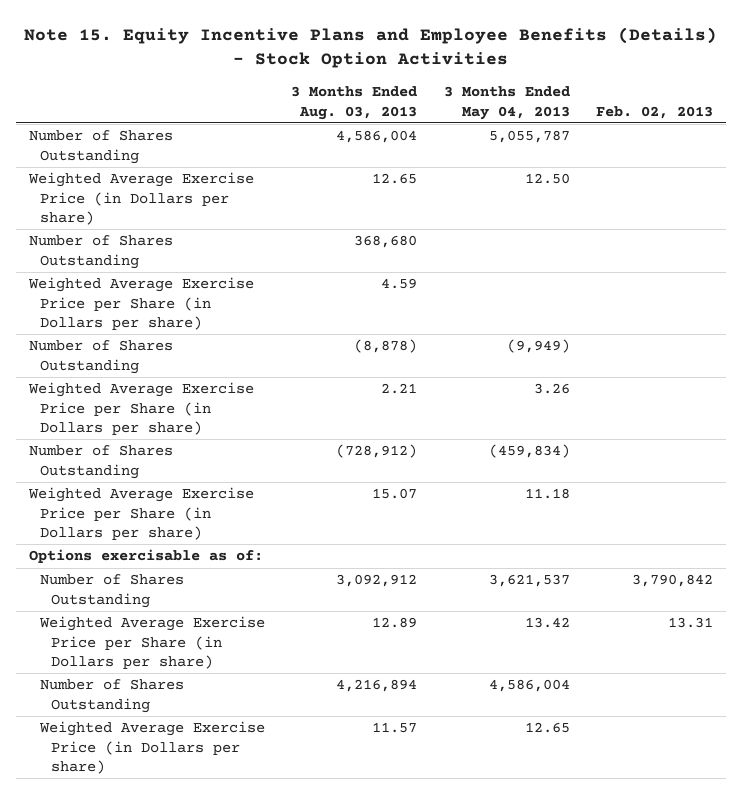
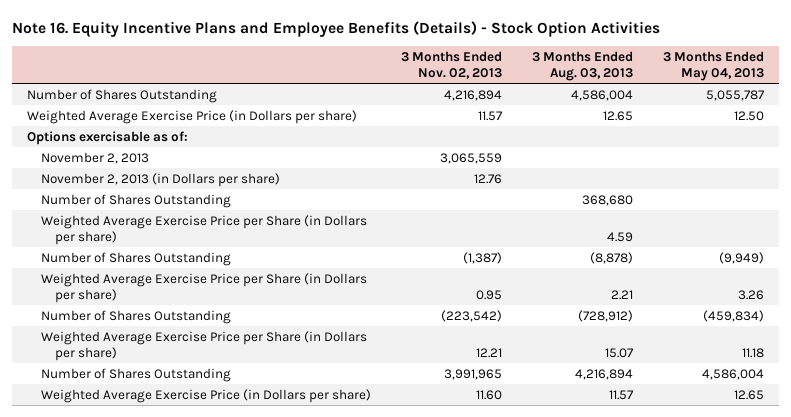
- Note 15. Equity Incentive Plans and Employee Benefits (Details) - Stock Option Activities
+ Note 16. Equity Incentive Plans and Employee Benefits (Details) - Stock Option Activities
- | 3 Months Ended Aug. 03, 2013 | 3 Months Ended May 04, 2013 | Feb. 02, 2013
+ | 3 Months Ended Nov. 02, 2013 | 3 Months Ended Aug. 03, 2013 | 3 Months Ended May 04, 2013
moved up: Options exercisable as of:
+ November 2, 2013 | 3,065,559 | |
+ November 2, 2013 (in Dollars per share) | 12.76 | |
- Number of Shares Outstanding | 3,092,912 | 3,621,537 | 3,790,842
- Weighted Average Exercise Price per Share (in Dollars per share) | 12.89 | 13.42 | 13.31

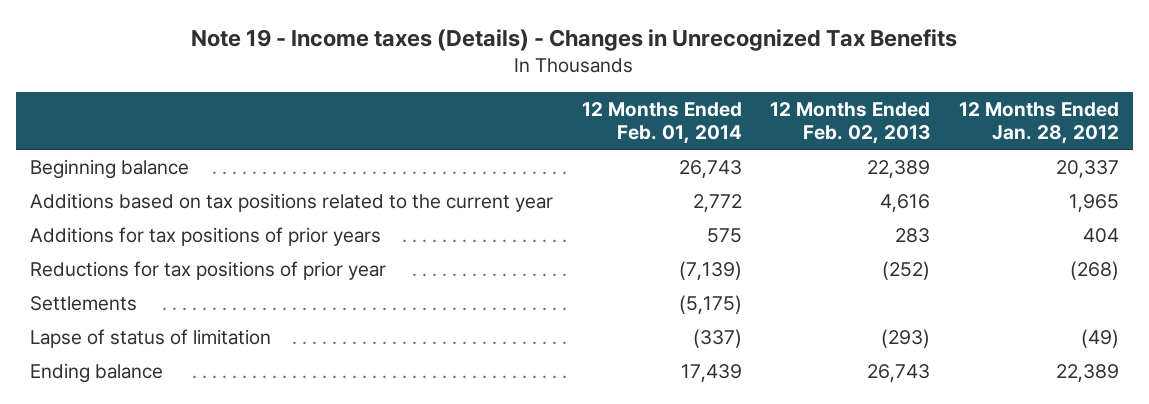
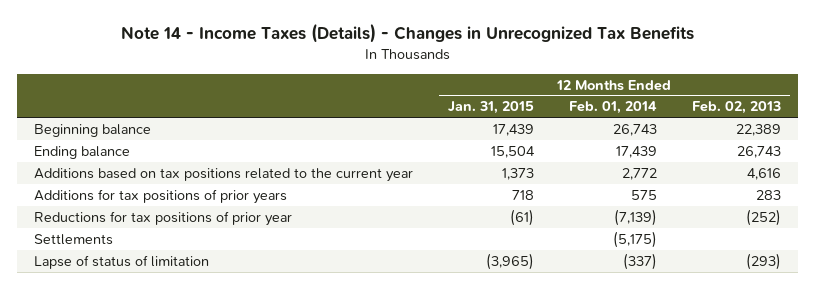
- Note 19 - Income taxes (Details) - Changes in Unrecognized Tax Benefits
+ Note 14 - Income Taxes (Details) - Changes in Unrecognized Tax Benefits
- | 12 Months Ended Feb. 01, 2014 | 12 Months Ended Feb. 02, 2013 | 12 Months Ended Jan. 28, 2012
+ | 12 Months Ended Jan. 31, 2015 | 12 Months Ended Feb. 01, 2014 | 12 Months Ended Feb. 02, 2013
moved up: Ending balance | 15,504 | 17,439 | 26,743

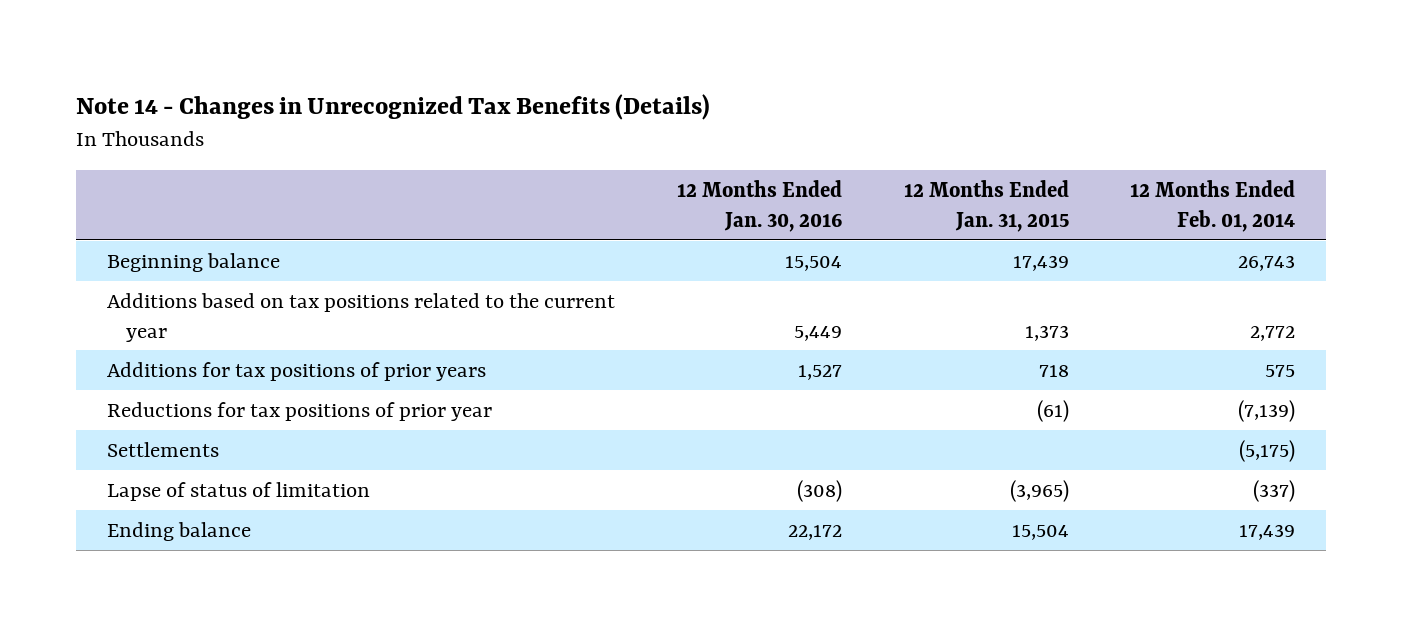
- Note 14 - Income Taxes (Details) - Changes in Unrecognized Tax Benefits
+ Note 14 - Changes in Unrecognized Tax Benefits (Details)
- | 12 Months Ended Jan. 31, 2015 | 12 Months Ended Feb. 01, 2014 | 12 Months Ended Feb. 02, 2013
+ | 12 Months Ended Jan. 30, 2016 | 12 Months Ended Jan. 31, 2015 | 12 Months Ended Feb. 01, 2014
moved down: Ending balance | 22,172 | 15,504 | 17,439

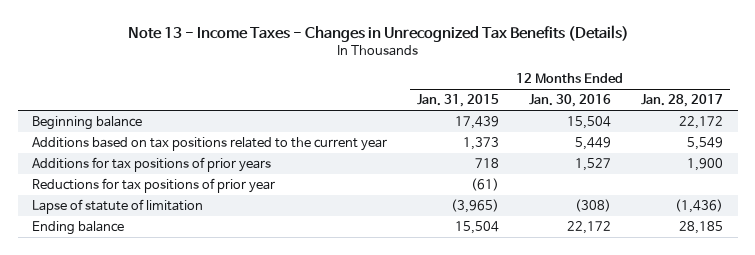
- Note 14 - Changes in Unrecognized Tax Benefits (Details)
+ Note 13 - Income Taxes - Changes in Unrecognized Tax Benefits (Details)
- | 12 Months Ended Jan. 30, 2016 | 12 Months Ended Jan. 31, 2015 | 12 Months Ended Feb. 01, 2014
+ | 12 Months Ended Jan. 31, 2015 | 12 Months Ended Jan. 30, 2016 | 12 Months Ended Jan. 28, 2017
- Settlements | | | (5,175)
- Lapse of status of limitation | (308) | (3,965) | (337)
+ Lapse of statute of limitation | (3,965) | (308) | (1,436)

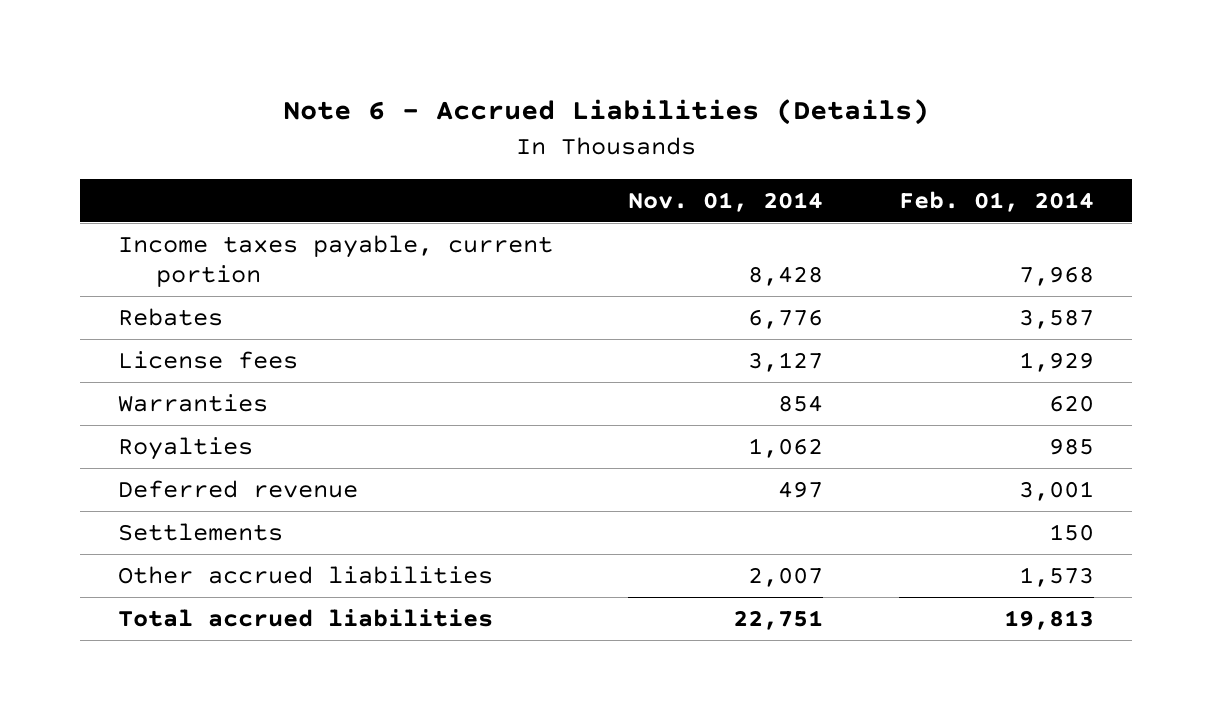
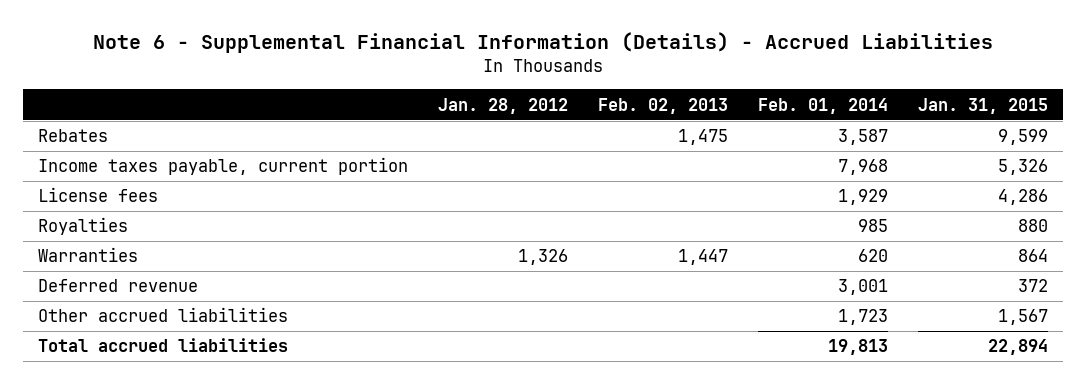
- Note 6 - Accrued Liabilities (Details)
+ Note 6 - Supplemental Financial Information (Details) - Accrued Liabilities
- | Nov. 01, 2014 | Feb. 01, 2014
+ | Jan. 28, 2012 | Feb. 02, 2013 | Feb. 01, 2014 | Jan. 31, 2015
moved down: Income taxes payable, current portion | | | 7,968 | 5,326
moved down: Warranties | 1,326 | 1,447 | 620 | 864
- Settlements | | 150
- Other accrued liabilities | 2,007 | 1,573
+ Other accrued liabilities | | | 1,723 | 1,567

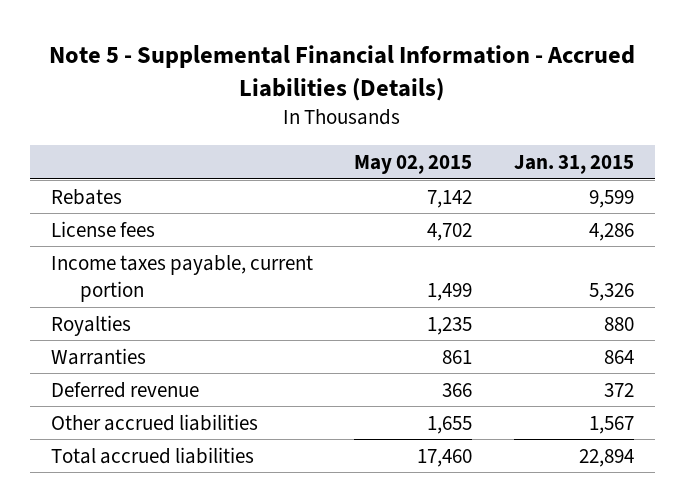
- Note 6 - Supplemental Financial Information (Details) - Accrued Liabilities
+ Note 5 - Supplemental Financial Information - Accrued Liabilities (Details)
- | Jan. 28, 2012 | Feb. 02, 2013 | Feb. 01, 2014 | Jan. 31, 2015
+ | May 02, 2015 | Jan. 31, 2015
moved down: Income taxes payable, current portion | 1,499 | 5,326

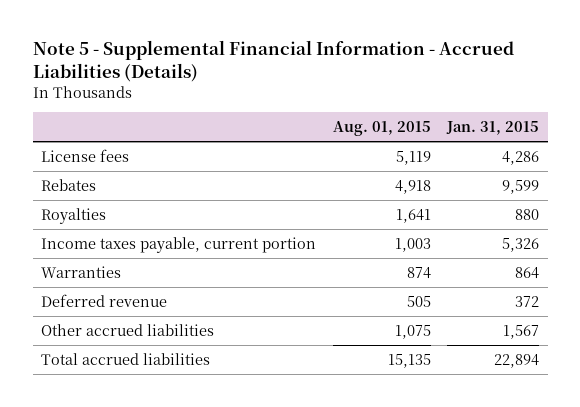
- | May 02, 2015 | Jan. 31, 2015
+ | Aug. 01, 2015 | Jan. 31, 2015
moved down: Rebates | 4,918 | 9,599
moved down: Income taxes payable, current portion | 1,003 | 5,326

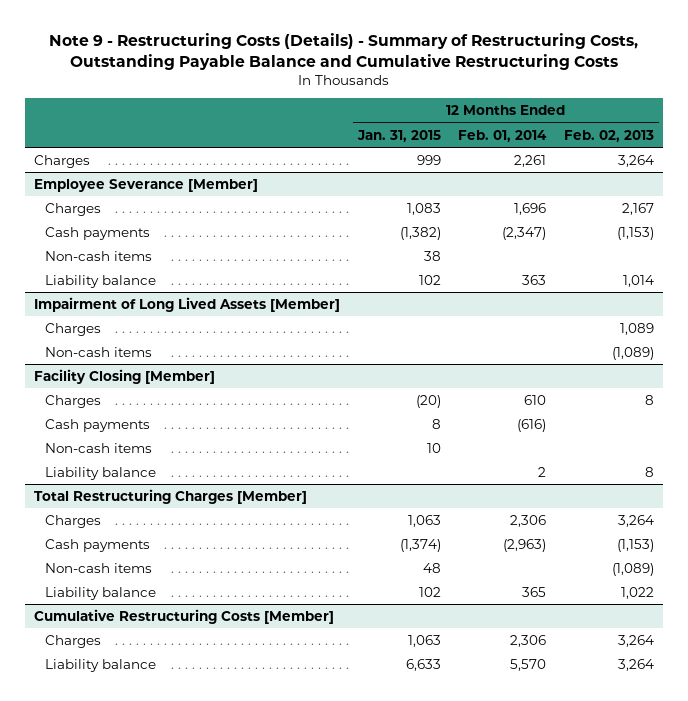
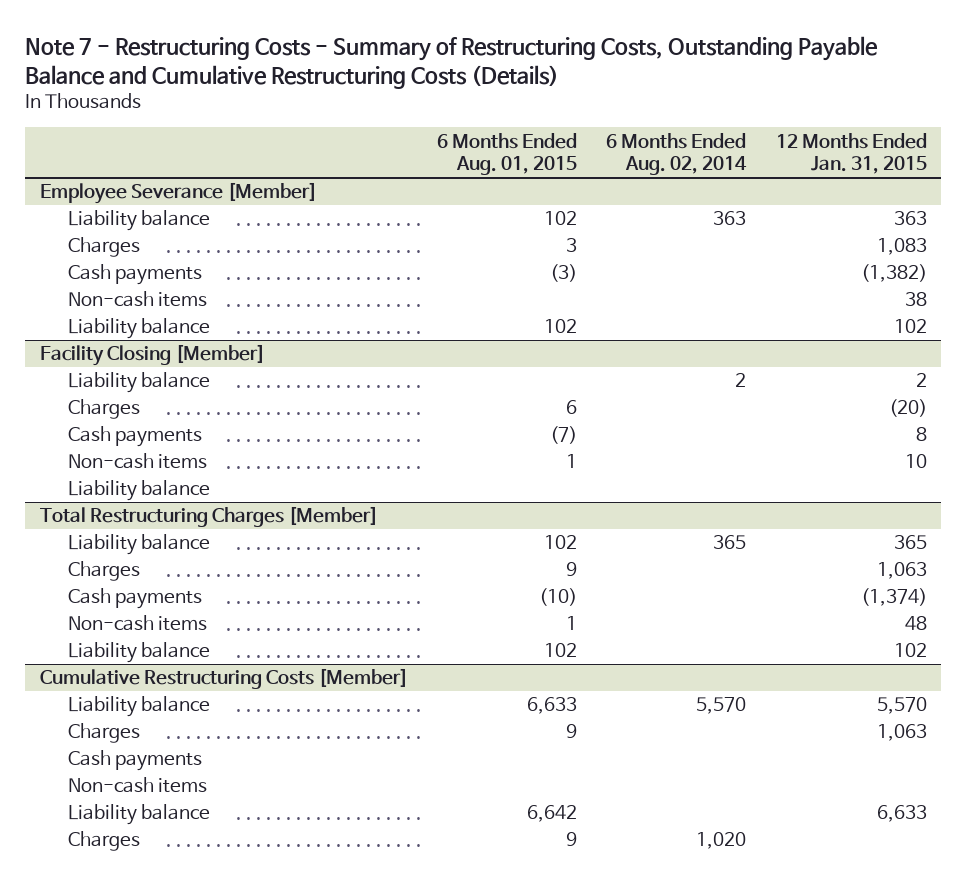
- Note 9 - Restructuring Costs (Details) - Summary of Restructuring Costs, Outstanding Payable Balance and Cumulative Restructuring Costs
+ Note 7 - Restructuring Costs - Summary of Restructuring Costs, Outstanding Payable Balance and Cumulative Restructuring Costs (Details)
- | 12 Months Ended Jan. 31, 2015 | 12 Months Ended Feb. 01, 2014 | 12 Months Ended Feb. 02, 2013
+ | 6 Months Ended Aug. 01, 2015 | 6 Months Ended Aug. 02, 2014 | 12 Months Ended Jan. 31, 2015
- Charges | 999 | 2,261 | 3,264
@ Employee Severance [Member]
+ Liability balance | 102 | 363 | 363
- Impairment of Long Lived Assets [Member]
- Charges | | | 1,089
- Non-cash items | | | (1,089)
@ Facility Closing [Member]
+ Liability balance | | 2 | 2
@ Total Restructuring Charges [Member]
+ Liability balance | 102 | 365 | 365
@ Cumulative Restructuring Costs [Member]
+ Liability balance | 6,633 | 5,570 | 5,570
+ Cash payments
+ Non-cash items
+ Charges | 9 | 1,020 |

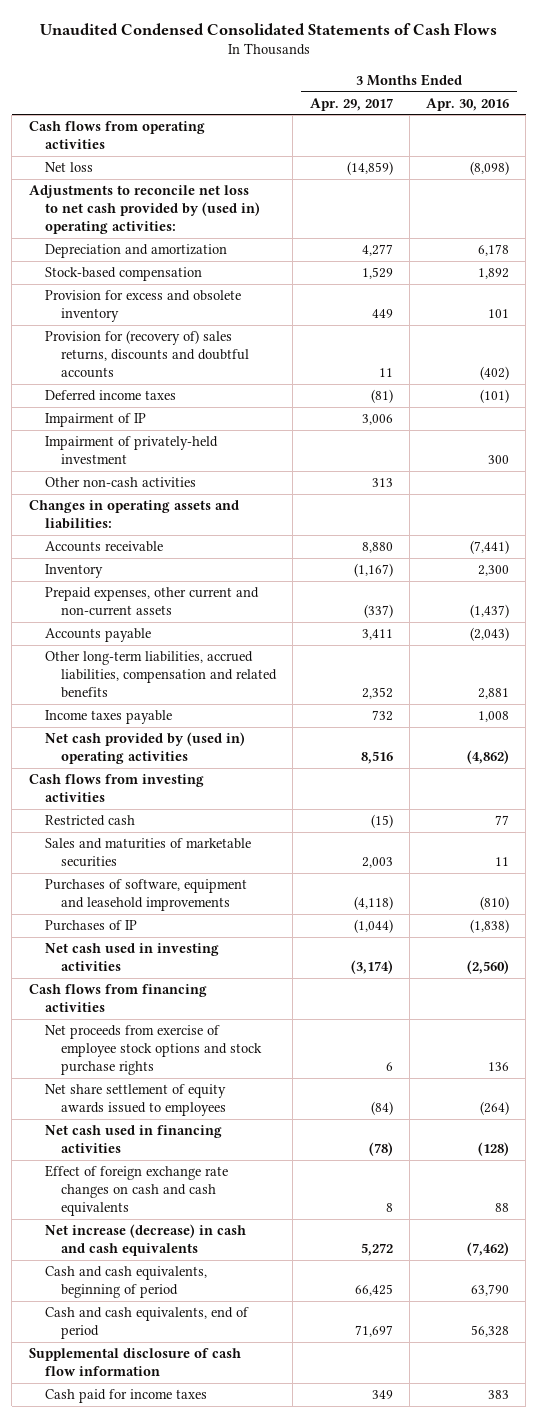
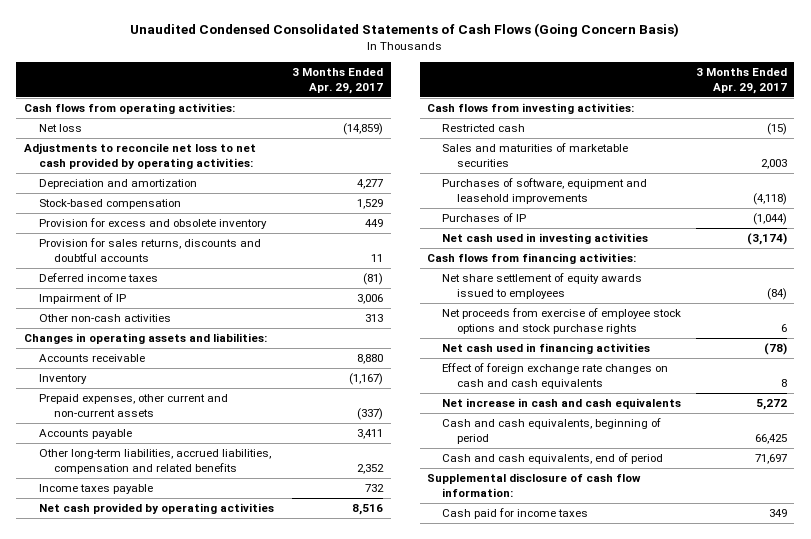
- Unaudited Condensed Consolidated Statements of Cash Flows
+ Unaudited Condensed Consolidated Statements of Cash Flows (Going Concern Basis)
- | 3 Months Ended Apr. 29, 2017 | 3 Months Ended Apr. 30, 2016
+ | 3 Months Ended Apr. 29, 2017
- Cash flows from operating activities
+ Cash flows from operating activities:
- Adjustments to reconcile net loss to net cash provided by (used in) operating activities:
+ Adjustments to reconcile net loss to net cash provided by operating activities:
- Provision for (recovery of) sales returns, discounts and doubtful accounts | 11 | (402)
+ Provision for sales returns, discounts and doubtful accounts | 11
- Impairment of privately-held investment | | 300
- Net cash provided by (used in) operating activities | 8,516 | (4,862)
- Cash flows from investing activities
+ Net cash provided by operating activities | 8,516
+ Cash flows from investing activities:
- Cash flows from financing activities
+ Cash flows from financing activities:
moved down: Net proceeds from exercise of employee stock options and stock purchase rights | 6
- Net increase (decrease) in cash and cash equivalents | 5,272 | (7,462)
+ Net increase in cash and cash equivalents | 5,272
- Supplemental disclosure of cash flow information
+ Supplemental disclosure of cash flow information:

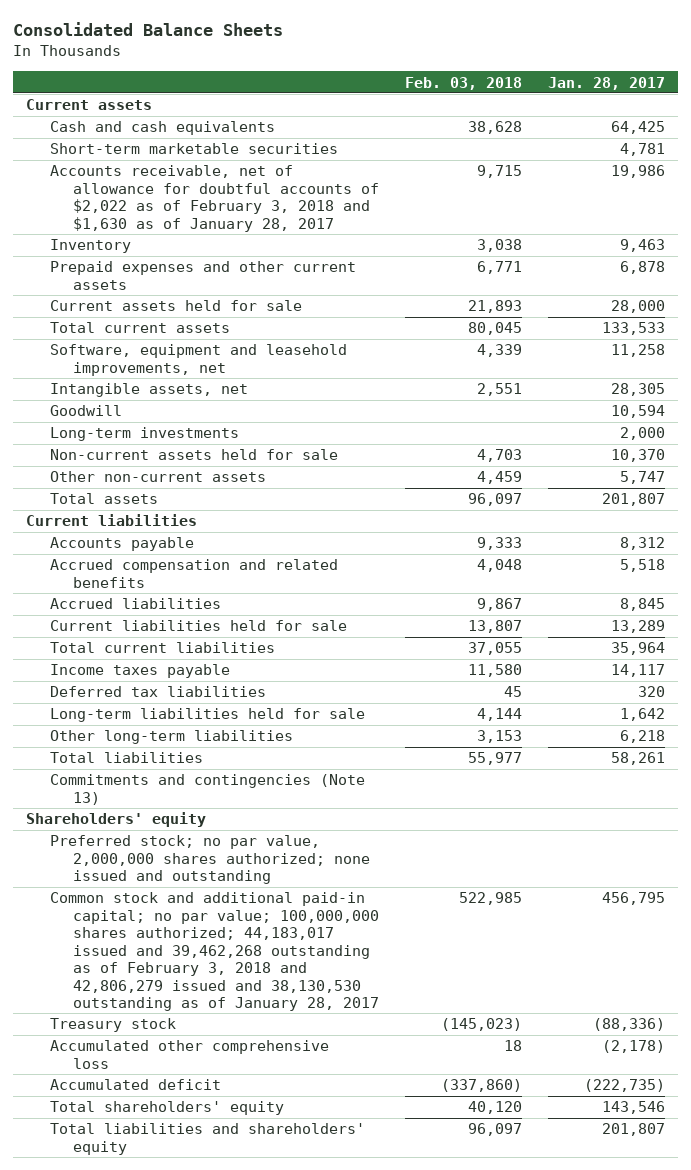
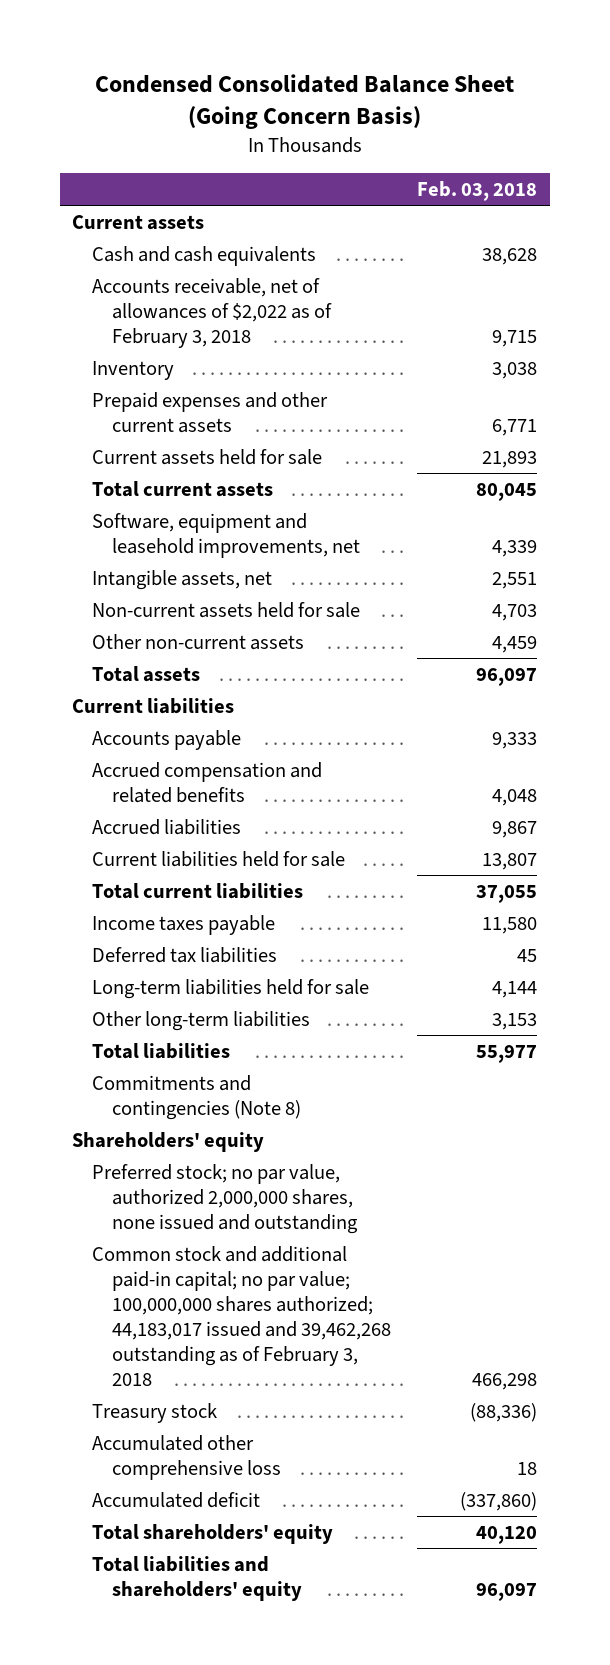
- Consolidated Balance Sheets
+ Condensed Consolidated Balance Sheet (Going Concern Basis)
- | Feb. 03, 2018 | Jan. 28, 2017
+ | Feb. 03, 2018
- Short-term marketable securities | | 4,781
- Accounts receivable, net of allowance for doubtful accounts of $2,022 as of February 3, 2018 and $1,630 as of January 28, 2017 | 9,715 | 19,986
+ Accounts receivable, net of allowances of $2,022 as of February 3, 2018 | 9,715
- Goodwill | | 10,594
- Long-term investments | | 2,000
- Commitments and contingencies (Note 13)
+ Commitments and contingencies (Note 8)
- Preferred stock; no par value, 2,000,000 shares authorized; none issued and outstanding
- Common stock and additional paid-in capital; no par value; 100,000,000 shares authorized; 44,183,017 issued and 39,462,268 outstanding as of February 3, 2018 and 42,806,279 issued and 38,130,530 outstanding as of January 28, 2017 | 522,985 | 456,795
- Treasury stock | (145,023) | (88,336)
+ Preferred stock; no par value, authorized 2,000,000 shares, none issued and outstanding
+ Common stock and additional paid-in capital; no par value; 100,000,000 shares authorized; 44,183,017 issued and 39,462,268 outstanding as of February 3, 2018 | 466,298
+ Treasury stock | (88,336)

